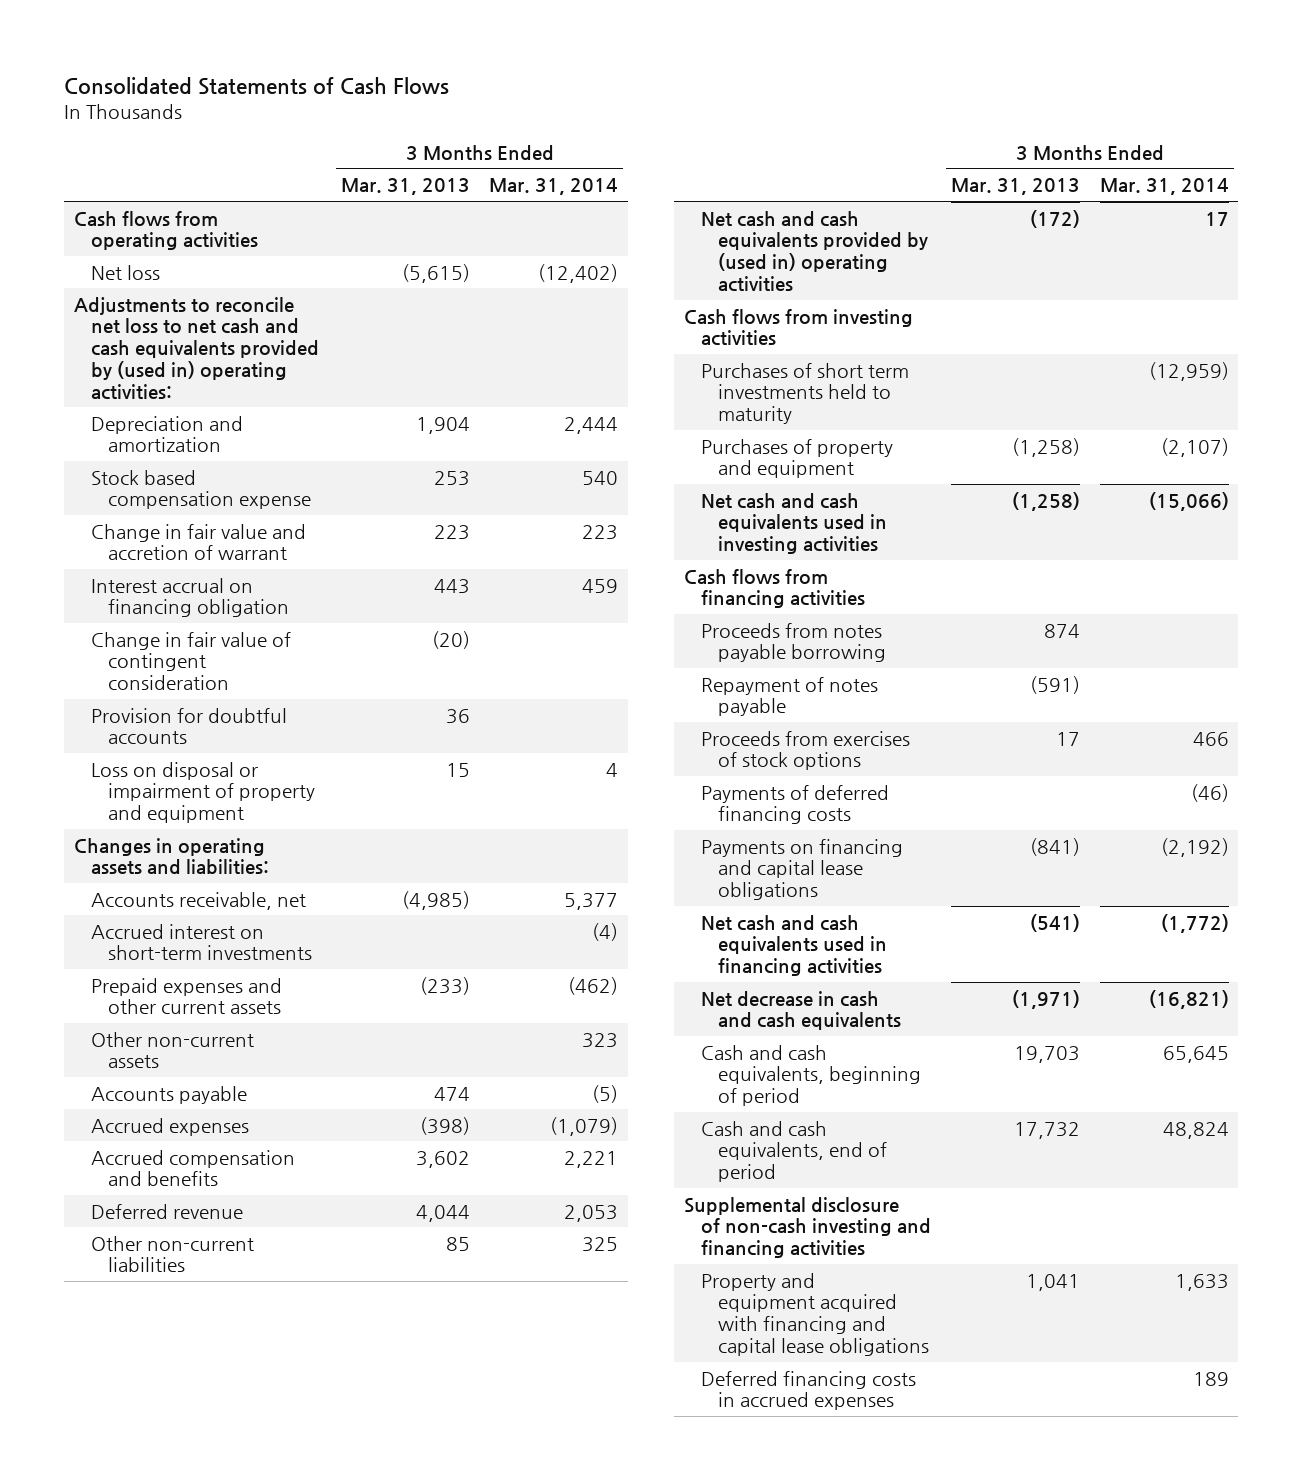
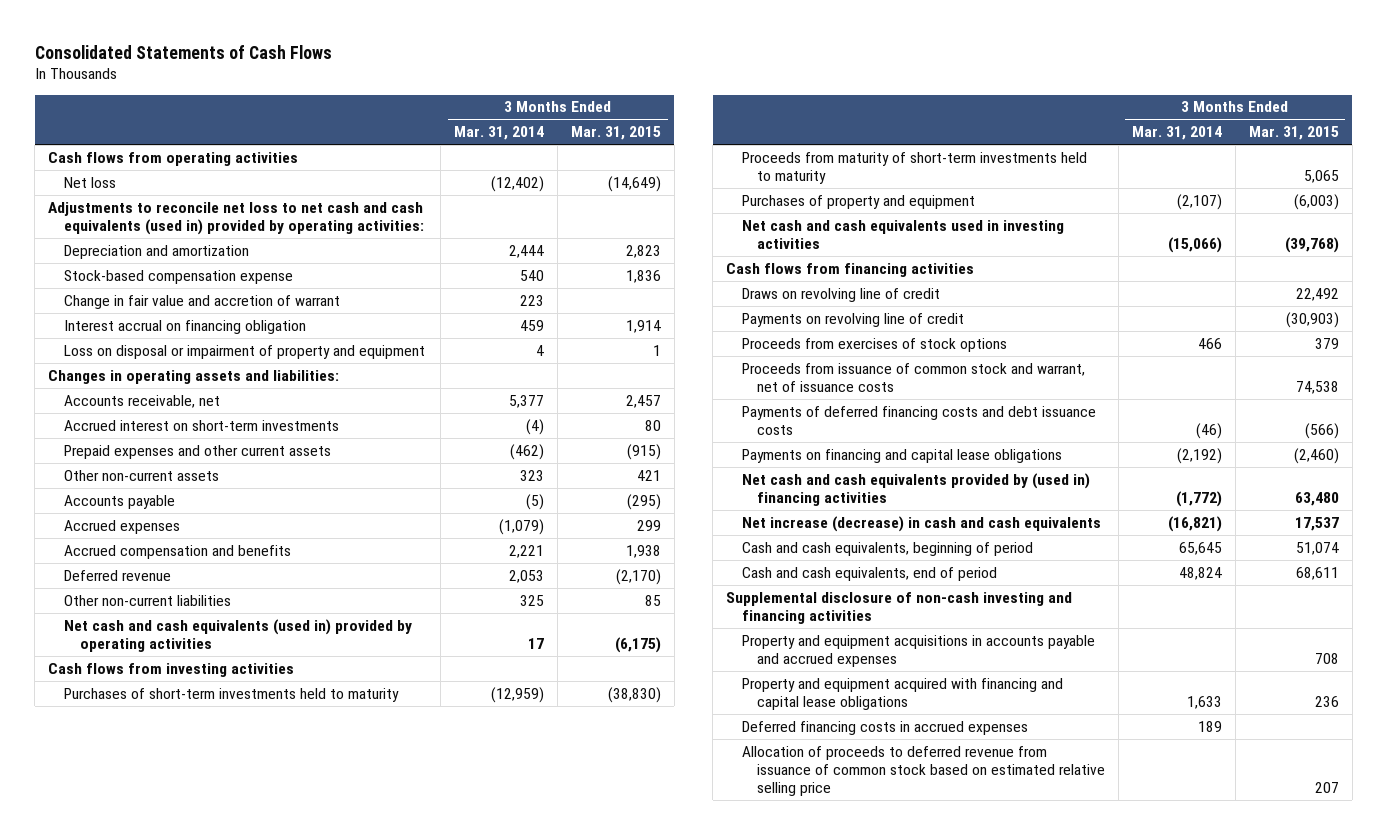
- | 3 Months Ended Mar. 31, 2013 | 3 Months Ended Mar. 31, 2014
+ | 3 Months Ended Mar. 31, 2014 | 3 Months Ended Mar. 31, 2015
- Adjustments to reconcile net loss to net cash and cash equivalents provided by (used in) operating activities:
+ Adjustments to reconcile net loss to net cash and cash equivalents (used in) provided by operating activities:
- Stock based compensation expense | 253 | 540
+ Stock-based compensation expense | 540 | 1,836
- Change in fair value of contingent consideration | (20) |
- Provision for doubtful accounts | 36 |
- Net cash and cash equivalents provided by (used in) operating activities | (172) | 17
+ Net cash and cash equivalents (used in) provided by operating activities | 17 | (6,175)
- Purchases of short term investments held to maturity | | (12,959)
+ Purchases of short-term investments held to maturity | (12,959) | (38,830)
+ Proceeds from maturity of short-term investments held to maturity | | 5,065
- Proceeds from notes payable borrowing | 874 |
- Repayment of notes payable | (591) |
+ Draws on revolving line of credit | | 22,492
+ Payments on revolving line of credit | | (30,903)
- Payments of deferred financing costs | | (46)
+ Proceeds from issuance of common stock and warrant, net of issuance costs | | 74,538
+ Payments of deferred financing costs and debt issuance costs | (46) | (566)
- Net cash and cash equivalents used in financing activities | (541) | (1,772)
- Net decrease in cash and cash equivalents | (1,971) | (16,821)
+ Net cash and cash equivalents provided by (used in) financing activities | (1,772) | 63,480
+ Net increase (decrease) in cash and cash equivalents | (16,821) | 17,537
+ Property and equipment acquisitions in accounts payable and accrued expenses | | 708
+ Allocation of proceeds to deferred revenue from issuance of common stock based on estimated relative selling price | | 207

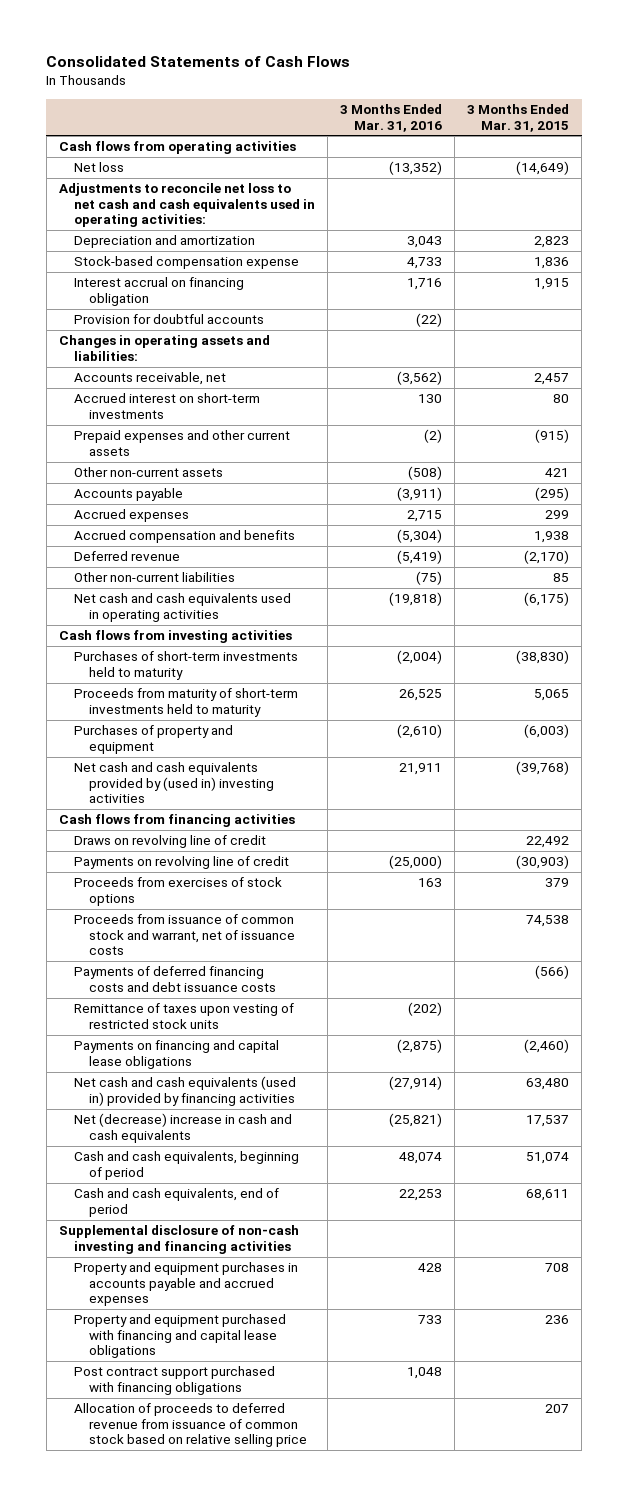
- | 3 Months Ended Mar. 31, 2014 | 3 Months Ended Mar. 31, 2015
+ | 3 Months Ended Mar. 31, 2016 | 3 Months Ended Mar. 31, 2015
- Adjustments to reconcile net loss to net cash and cash equivalents (used in) provided by operating activities:
+ Adjustments to reconcile net loss to net cash and cash equivalents used in operating activities:
- Change in fair value and accretion of warrant | 223 |
- Interest accrual on financing obligation | 459 | 1,914
- Loss on disposal or impairment of property and equipment | 4 | 1
+ Interest accrual on financing obligation | 1,716 | 1,915
+ Provision for doubtful accounts | (22) |
- Net cash and cash equivalents (used in) provided by operating activities | 17 | (6,175)
+ Net cash and cash equivalents used in operating activities | (19,818) | (6,175)
- Net cash and cash equivalents used in investing activities | (15,066) | (39,768)
+ Net cash and cash equivalents provided by (used in) investing activities | 21,911 | (39,768)
+ Remittance of taxes upon vesting of restricted stock units | (202) |
- Net cash and cash equivalents provided by (used in) financing activities | (1,772) | 63,480
- Net increase (decrease) in cash and cash equivalents | (16,821) | 17,537
+ Net cash and cash equivalents (used in) provided by financing activities | (27,914) | 63,480
+ Net (decrease) increase in cash and cash equivalents | (25,821) | 17,537
- Property and equipment acquisitions in accounts payable and accrued expenses | | 708
- Property and equipment acquired with financing and capital lease obligations | 1,633 | 236
- Deferred financing costs in accrued expenses | 189 |
- Allocation of proceeds to deferred revenue from issuance of common stock based on estimated relative selling price | | 207
+ Property and equipment purchases in accounts payable and accrued expenses | 428 | 708
+ Property and equipment purchased with financing and capital lease obligations | 733 | 236
+ Post contract support purchased with financing obligations | 1,048 |
+ Allocation of proceeds to deferred revenue from issuance of common stock based on relative selling price | | 207

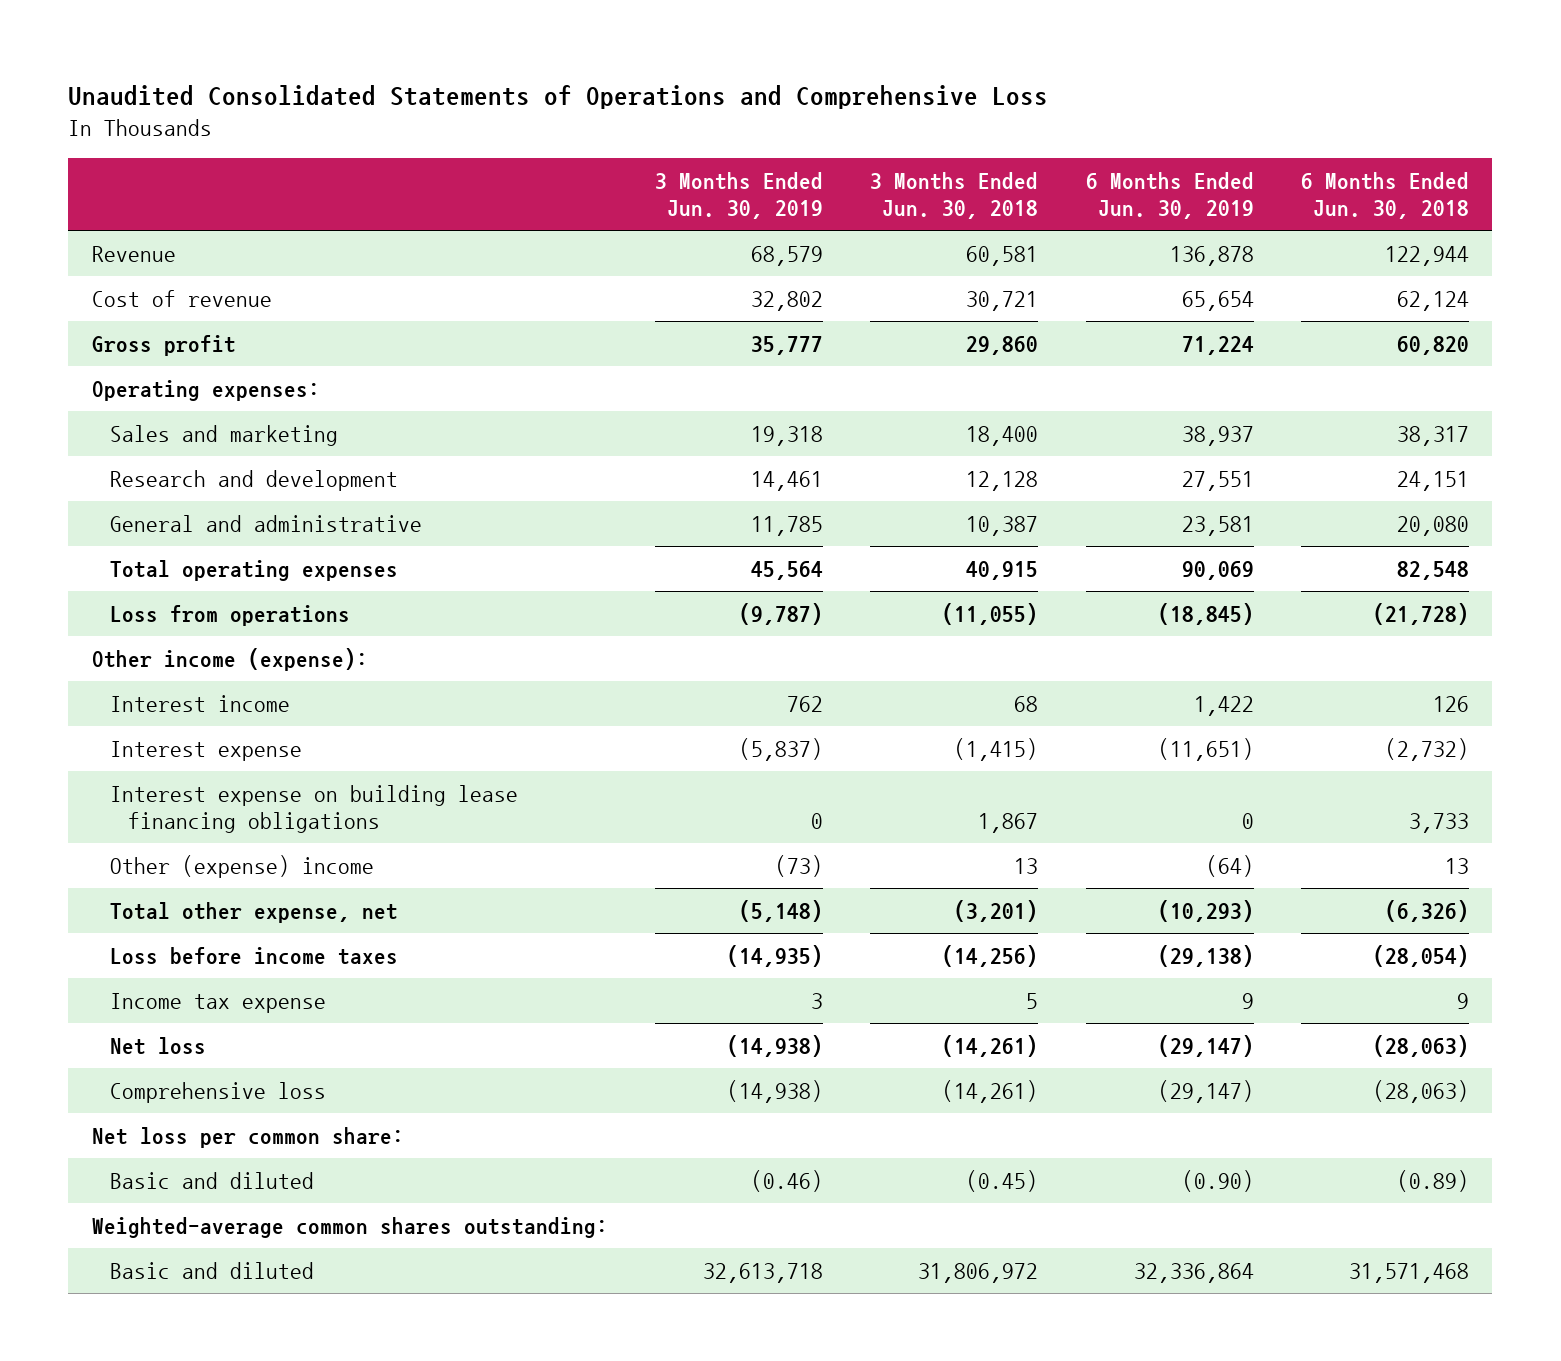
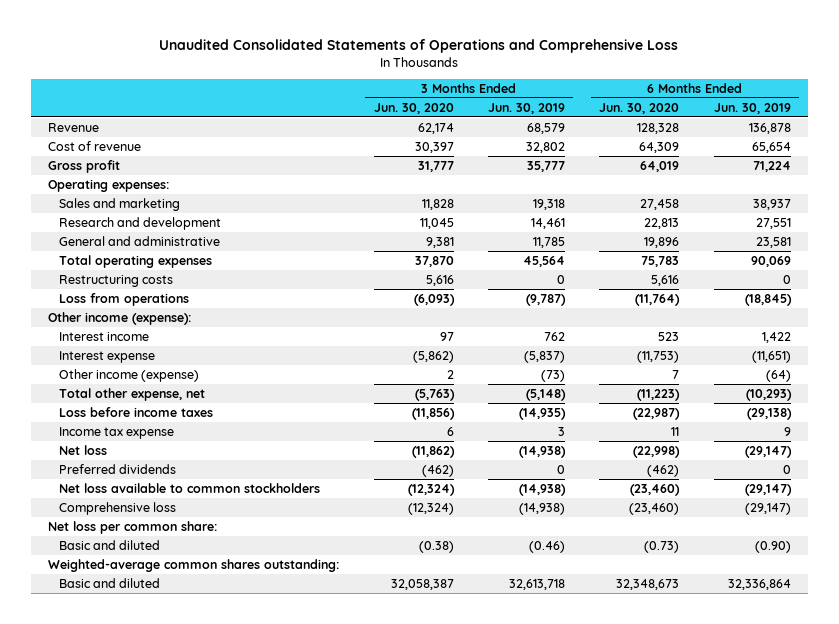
- | 3 Months Ended Jun. 30, 2019 | 3 Months Ended Jun. 30, 2018 | 6 Months Ended Jun. 30, 2019 | 6 Months Ended Jun. 30, 2018
+ | 3 Months Ended Jun. 30, 2020 | 3 Months Ended Jun. 30, 2019 | 6 Months Ended Jun. 30, 2020 | 6 Months Ended Jun. 30, 2019
+ Restructuring costs | 5,616 | 0 | 5,616 | 0
- Interest expense on building lease financing obligations | 0 | 1,867 | 0 | 3,733
- Other (expense) income | (73) | 13 | (64) | 13
+ Other income (expense) | 2 | (73) | 7 | (64)
+ Preferred dividends | (462) | 0 | (462) | 0
+ Net loss available to common stockholders | (12,324) | (14,938) | (23,460) | (29,147)

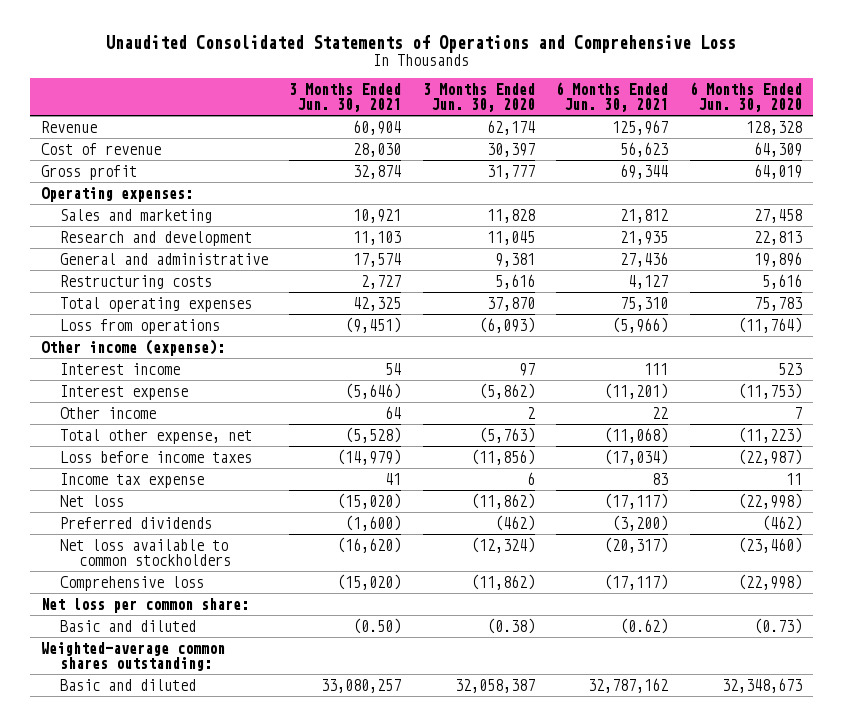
- | 3 Months Ended Jun. 30, 2020 | 3 Months Ended Jun. 30, 2019 | 6 Months Ended Jun. 30, 2020 | 6 Months Ended Jun. 30, 2019
+ | 3 Months Ended Jun. 30, 2021 | 3 Months Ended Jun. 30, 2020 | 6 Months Ended Jun. 30, 2021 | 6 Months Ended Jun. 30, 2020
moved down: Total operating expenses | 42,325 | 37,870 | 75,310 | 75,783
- Other income (expense) | 2 | (73) | 7 | (64)
+ Other income | 64 | 2 | 22 | 7
- Comprehensive loss | (12,324) | (14,938) | (23,460) | (29,147)
+ Comprehensive loss | (15,020) | (11,862) | (17,117) | (22,998)

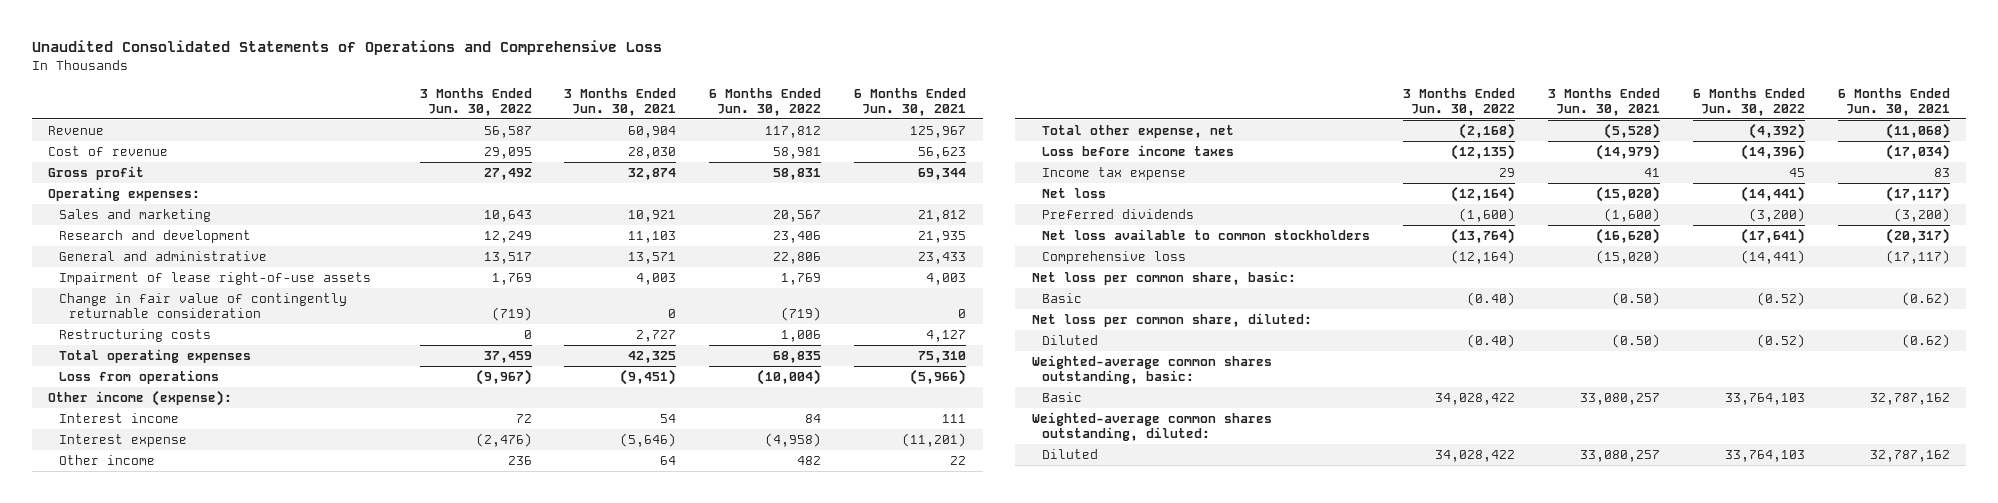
- | 3 Months Ended Jun. 30, 2021 | 3 Months Ended Jun. 30, 2020 | 6 Months Ended Jun. 30, 2021 | 6 Months Ended Jun. 30, 2020
+ | 3 Months Ended Jun. 30, 2022 | 3 Months Ended Jun. 30, 2021 | 6 Months Ended Jun. 30, 2022 | 6 Months Ended Jun. 30, 2021
- General and administrative | 17,574 | 9,381 | 27,436 | 19,896
+ General and administrative | 13,517 | 13,571 | 22,806 | 23,433
+ Impairment of lease right-of-use assets | 1,769 | 4,003 | 1,769 | 4,003
+ Change in fair value of contingently returnable consideration | (719) | 0 | (719) | 0
- Net loss per common share:
- Basic and diluted | (0.50) | (0.38) | (0.62) | (0.73)
- Weighted-average common shares outstanding:
- Basic and diluted | 33,080,257 | 32,058,387 | 32,787,162 | 32,348,673
+ Net loss per common share, basic:
+ Basic | (0.40) | (0.50) | (0.52) | (0.62)
+ Net loss per common share, diluted:
+ Diluted | (0.40) | (0.50) | (0.52) | (0.62)
+ Weighted-average common shares outstanding, basic:
+ Basic | 34,028,422 | 33,080,257 | 33,764,103 | 32,787,162
+ Weighted-average common shares outstanding, diluted:
+ Diluted | 34,028,422 | 33,080,257 | 33,764,103 | 32,787,162

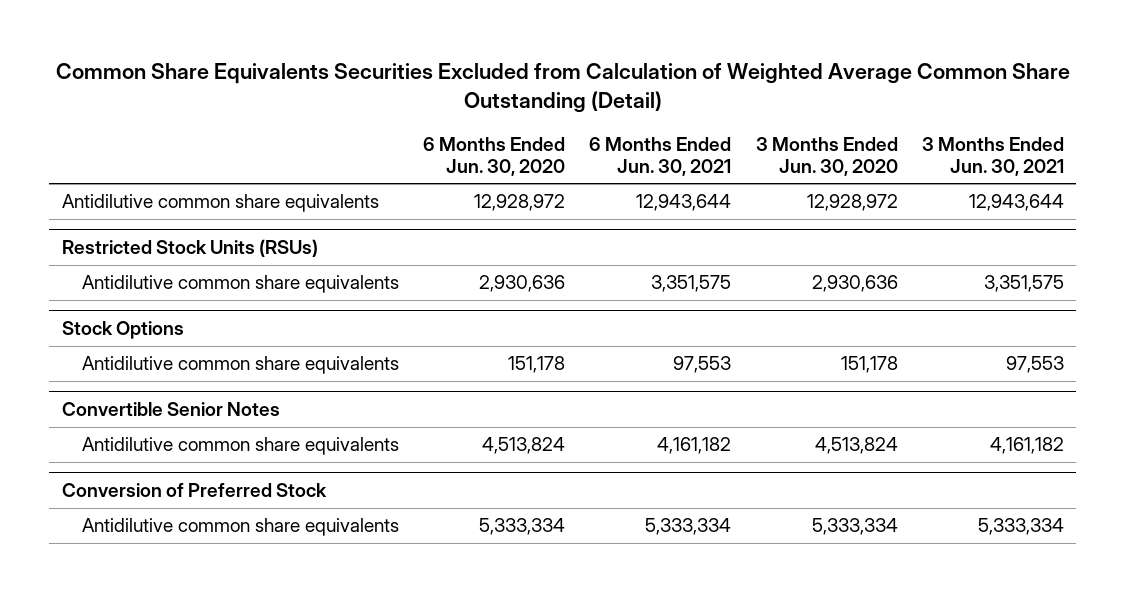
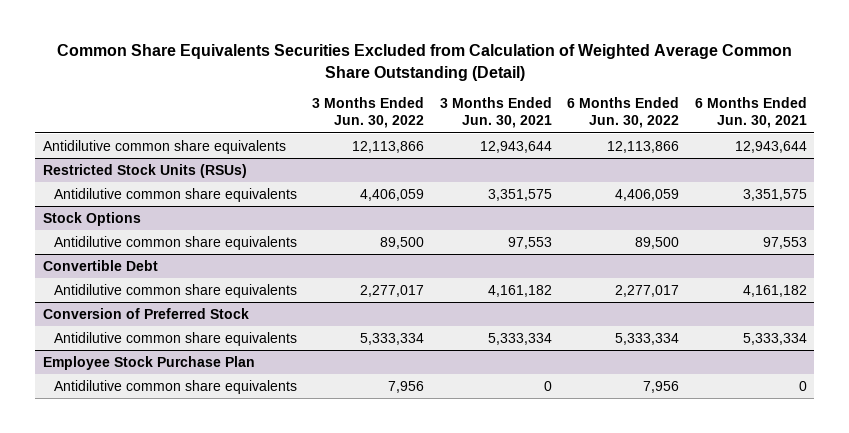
- | 6 Months Ended Jun. 30, 2020 | 6 Months Ended Jun. 30, 2021 | 3 Months Ended Jun. 30, 2020 | 3 Months Ended Jun. 30, 2021
+ | 3 Months Ended Jun. 30, 2022 | 3 Months Ended Jun. 30, 2021 | 6 Months Ended Jun. 30, 2022 | 6 Months Ended Jun. 30, 2021
- Convertible Senior Notes
+ Convertible Debt
+ Employee Stock Purchase Plan
+ Antidilutive common share equivalents | 7,956 | 0 | 7,956 | 0

